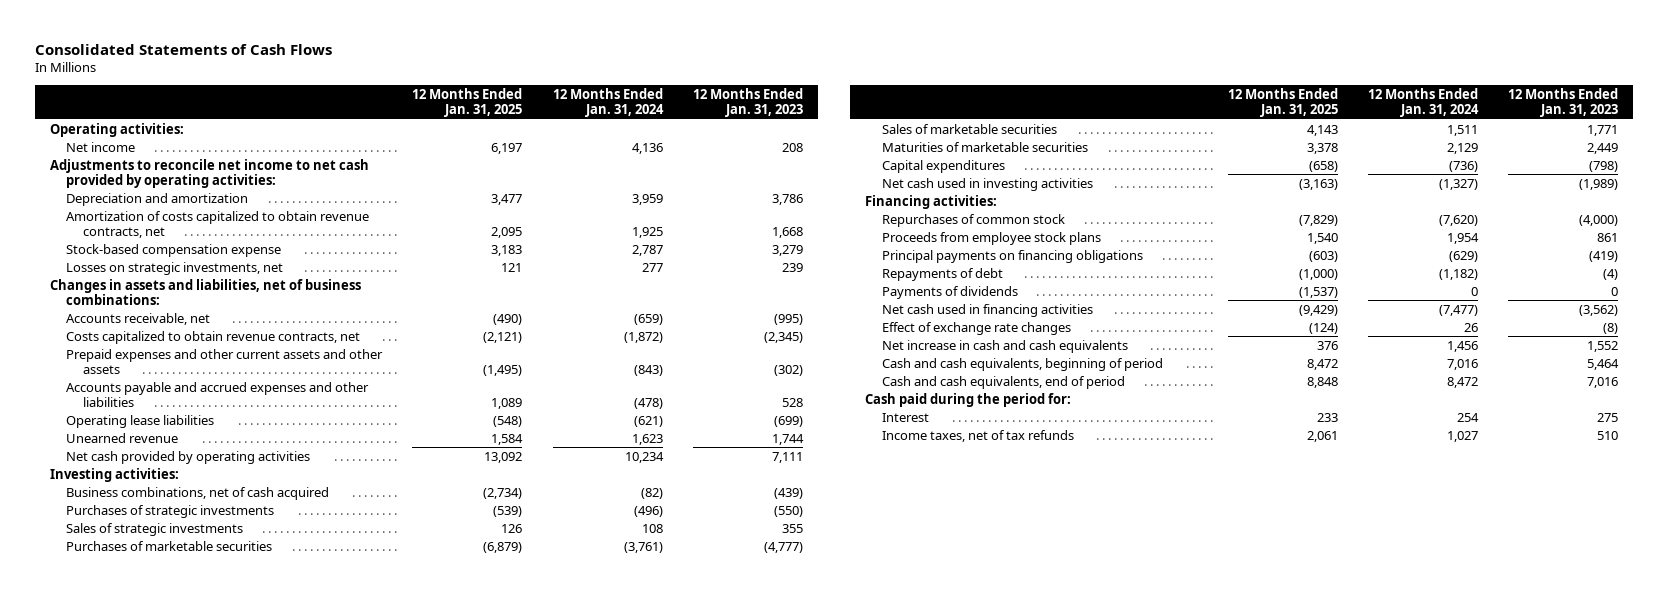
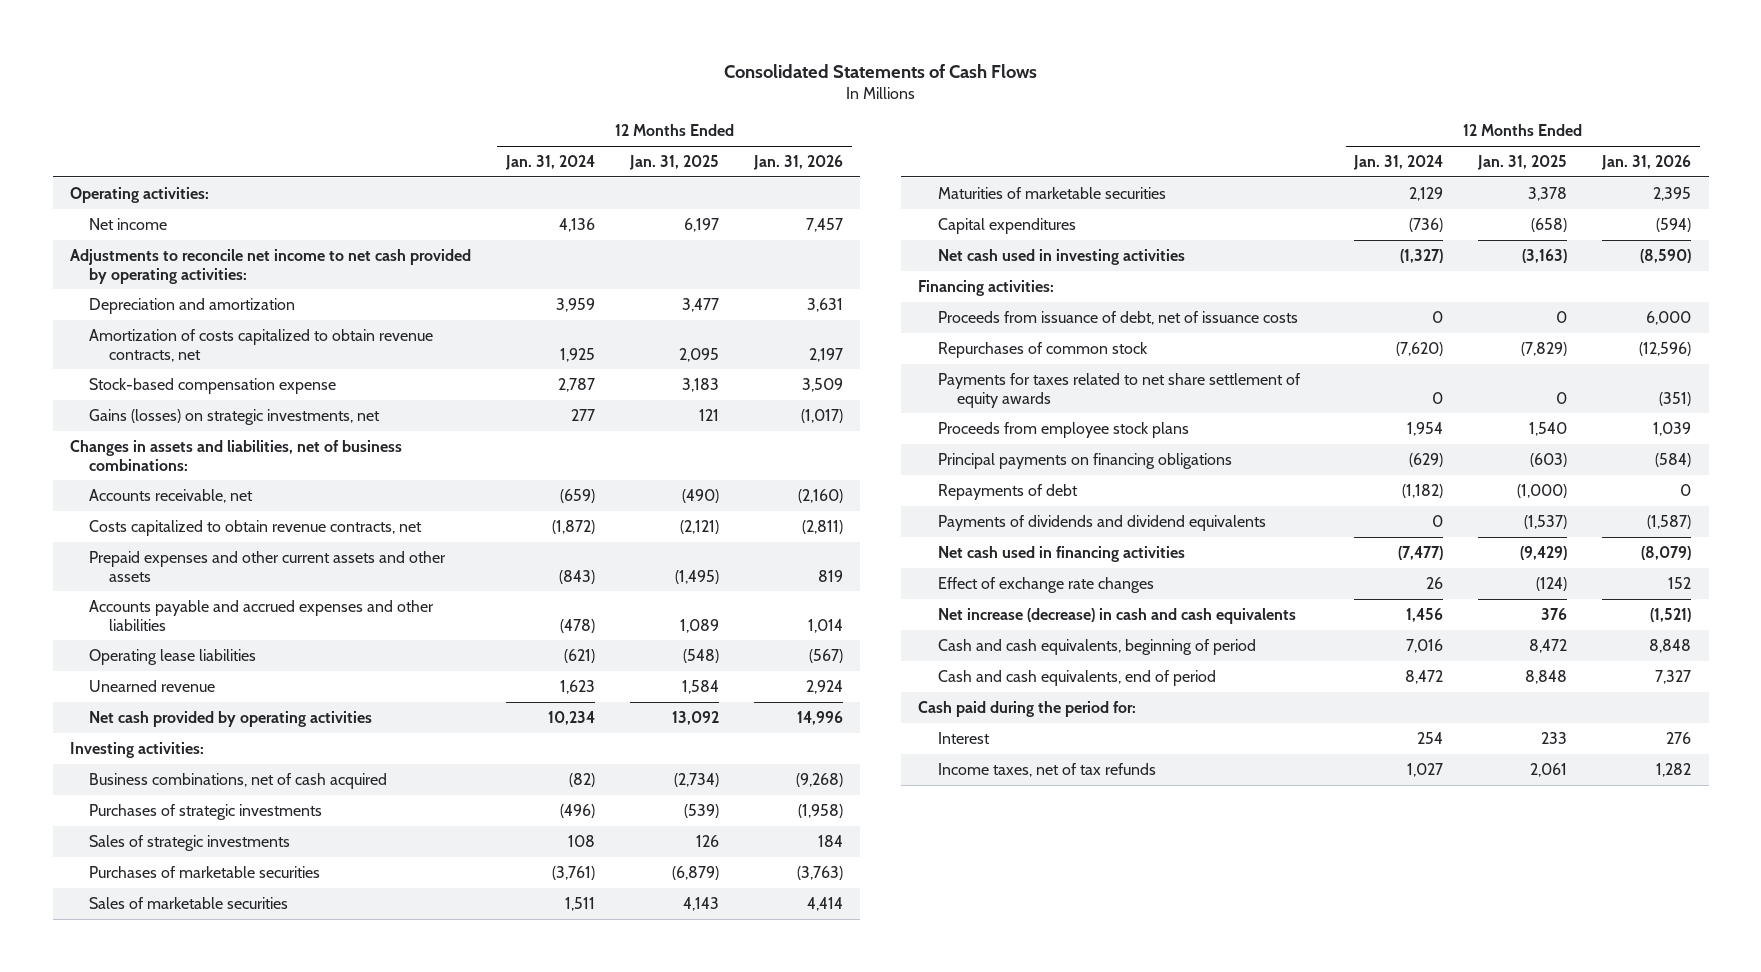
- | 12 Months Ended Jan. 31, 2025 | 12 Months Ended Jan. 31, 2024 | 12 Months Ended Jan. 31, 2023
+ | 12 Months Ended Jan. 31, 2024 | 12 Months Ended Jan. 31, 2025 | 12 Months Ended Jan. 31, 2026
- Losses on strategic investments, net | 121 | 277 | 239
+ Gains (losses) on strategic investments, net | 277 | 121 | (1,017)
+ Proceeds from issuance of debt, net of issuance costs | 0 | 0 | 6,000
+ Payments for taxes related to net share settlement of equity awards | 0 | 0 | (351)
- Payments of dividends | (1,537) | 0 | 0
+ Payments of dividends and dividend equivalents | 0 | (1,537) | (1,587)
- Net increase in cash and cash equivalents | 376 | 1,456 | 1,552
+ Net increase (decrease) in cash and cash equivalents | 1,456 | 376 | (1,521)

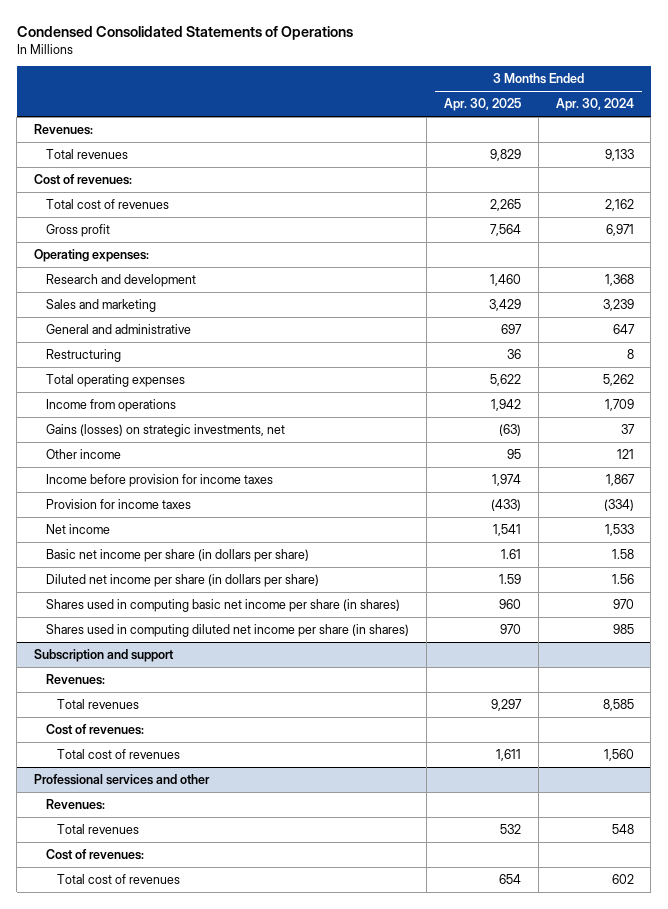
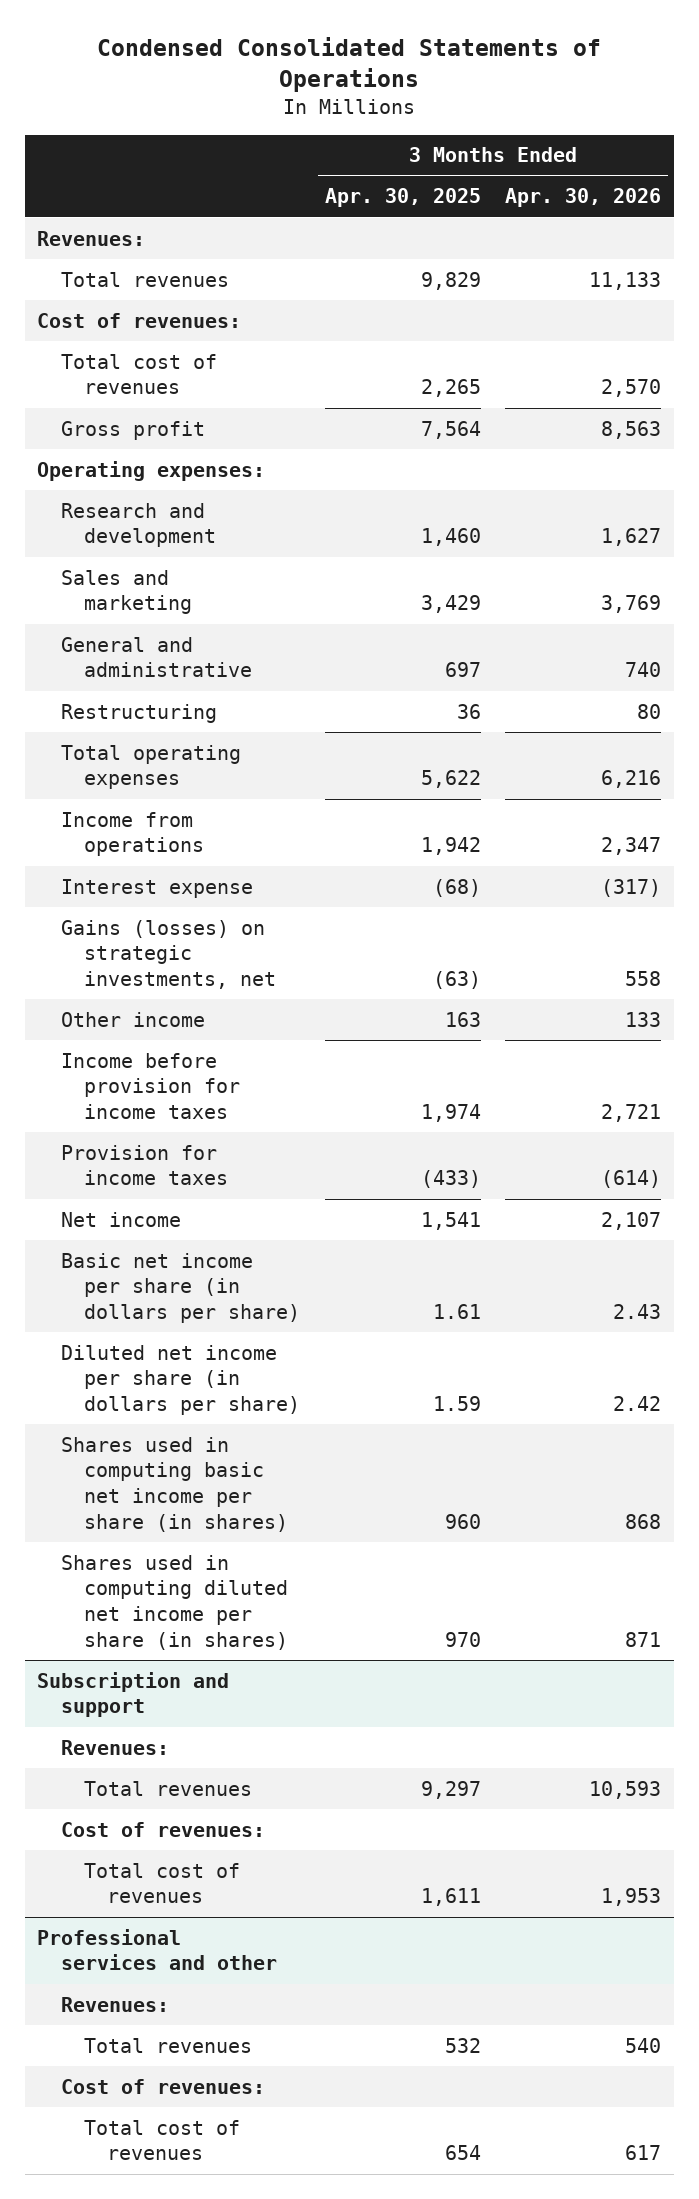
- | 3 Months Ended Apr. 30, 2025 | 3 Months Ended Apr. 30, 2024
+ | 3 Months Ended Apr. 30, 2025 | 3 Months Ended Apr. 30, 2026
+ Interest expense | (68) | (317)
- Other income | 95 | 121
+ Other income | 163 | 133

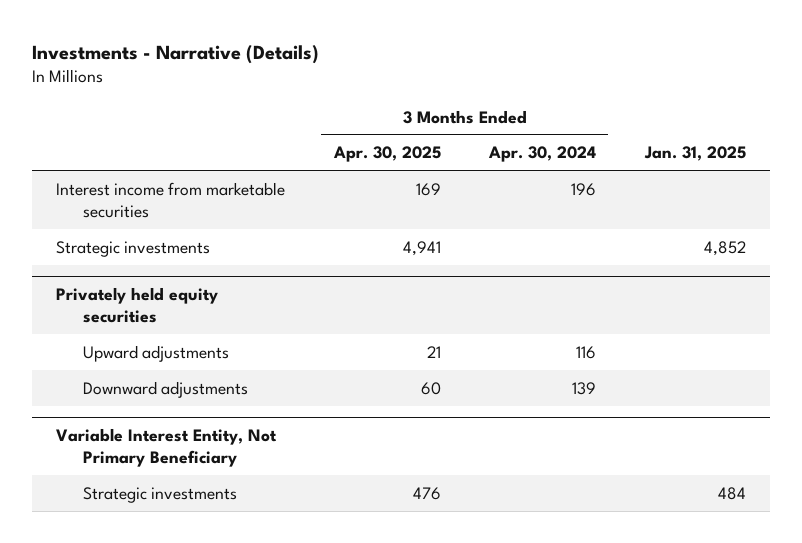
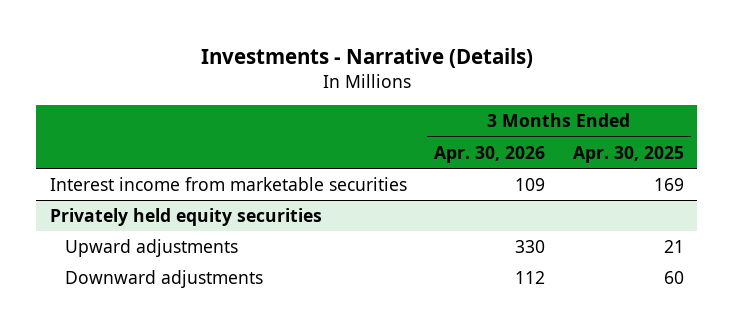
- | 3 Months Ended Apr. 30, 2025 | 3 Months Ended Apr. 30, 2024 | Jan. 31, 2025
+ | 3 Months Ended Apr. 30, 2026 | 3 Months Ended Apr. 30, 2025
- Strategic investments | 4,941 | | 4,852
- Variable Interest Entity, Not Primary Beneficiary
- Strategic investments | 476 | | 484

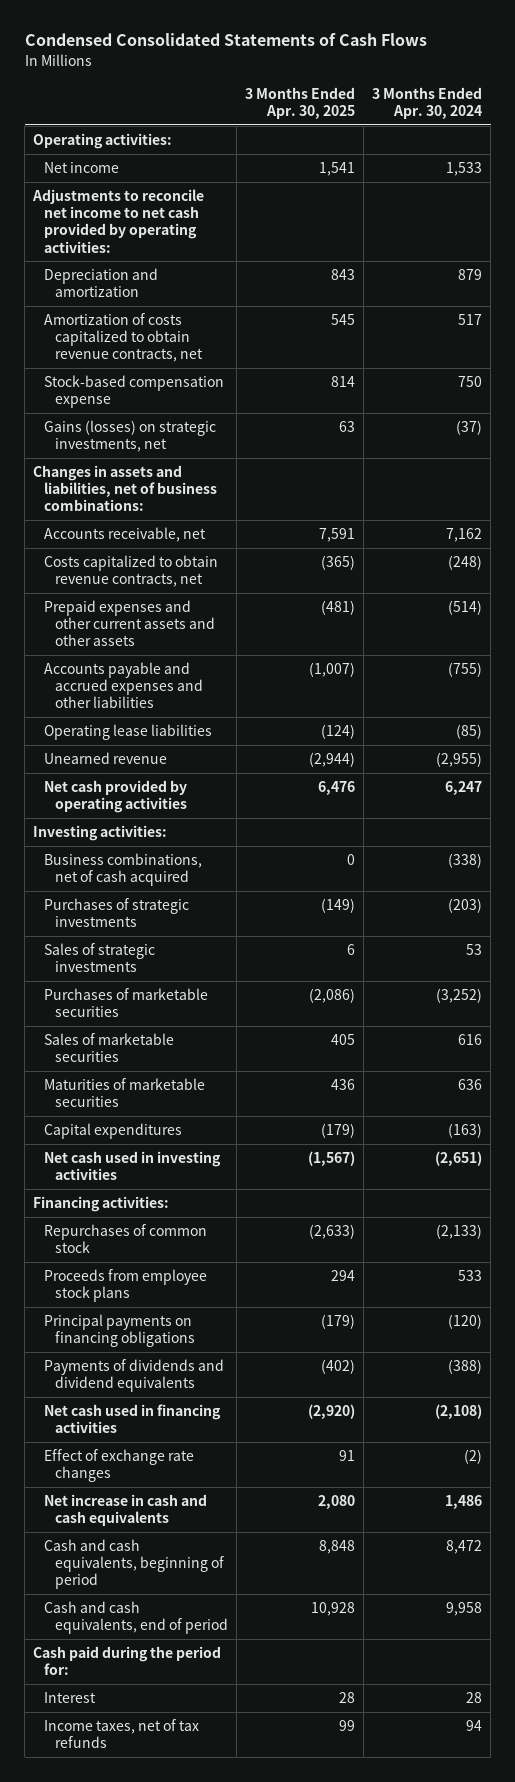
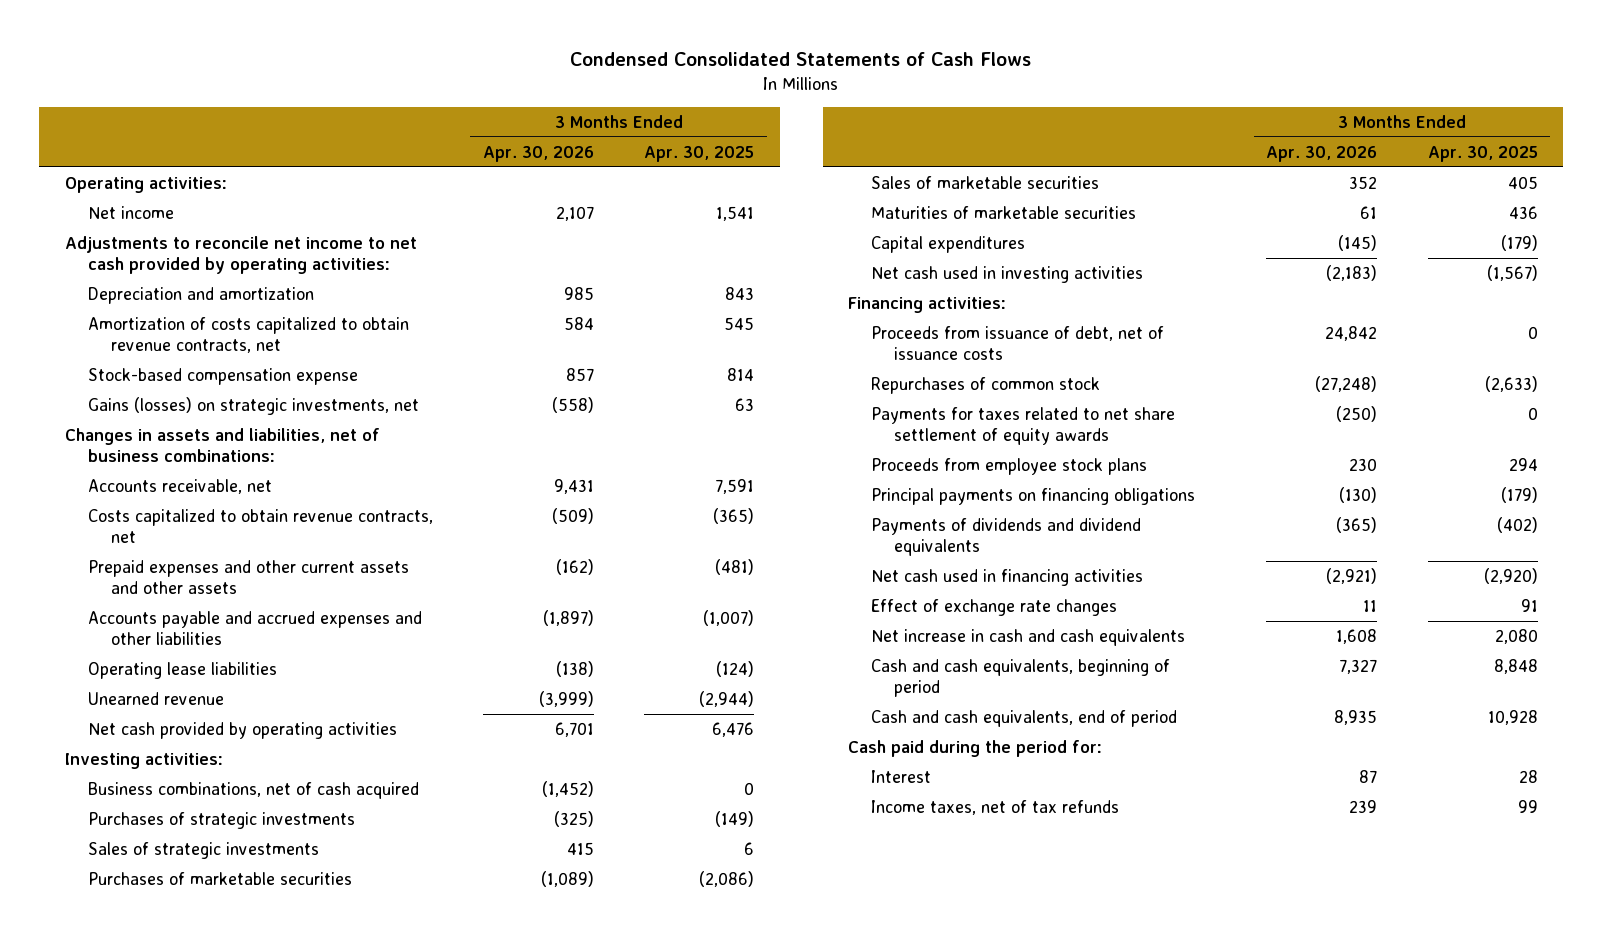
- | 3 Months Ended Apr. 30, 2025 | 3 Months Ended Apr. 30, 2024
+ | 3 Months Ended Apr. 30, 2026 | 3 Months Ended Apr. 30, 2025
+ Proceeds from issuance of debt, net of issuance costs | 24,842 | 0
+ Payments for taxes related to net share settlement of equity awards | (250) | 0

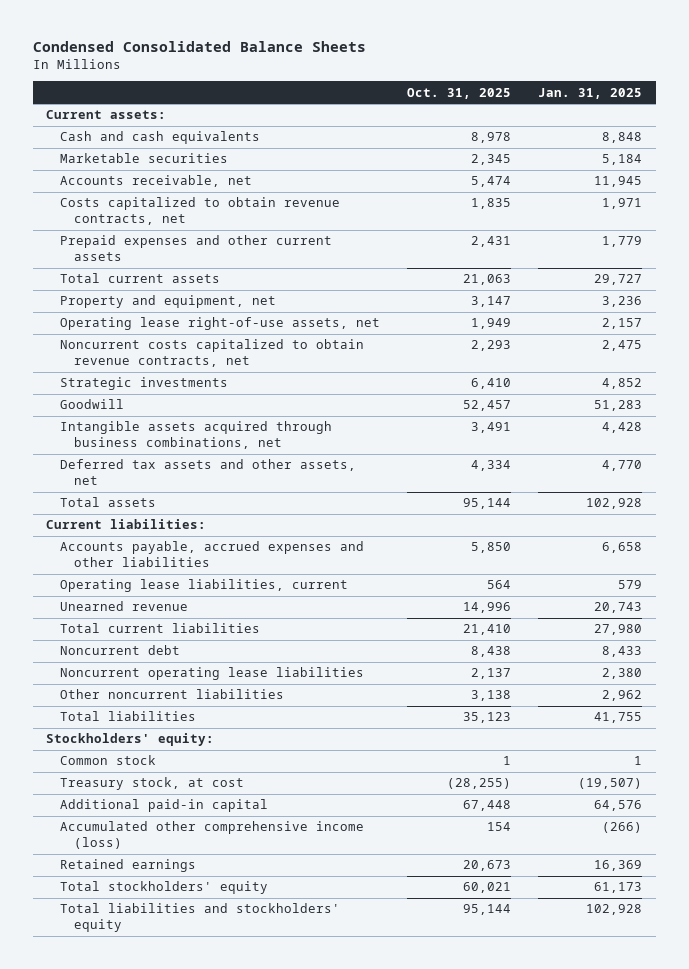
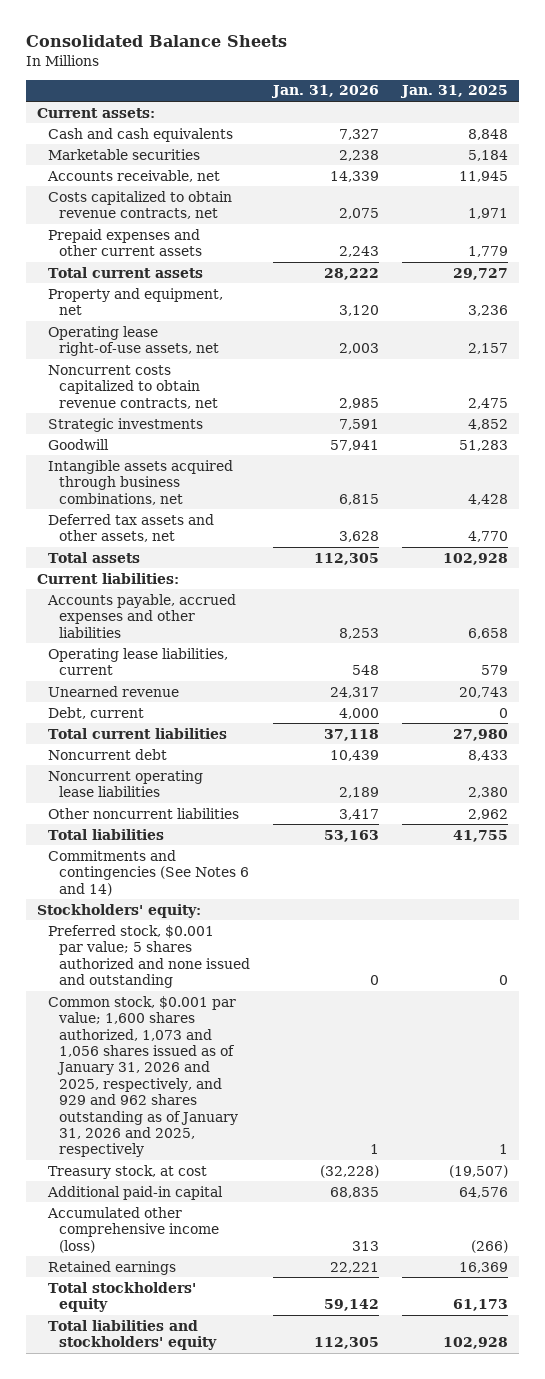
- Condensed Consolidated Balance Sheets
+ Consolidated Balance Sheets
- | Oct. 31, 2025 | Jan. 31, 2025
+ | Jan. 31, 2026 | Jan. 31, 2025
+ Debt, current | 4,000 | 0
+ Commitments and contingencies (See Notes 6 and 14)
- Common stock | 1 | 1
+ Preferred stock, $0.001 par value; 5 shares authorized and none issued and outstanding | 0 | 0
+ Common stock, $0.001 par value; 1,600 shares authorized, 1,073 and 1,056 shares issued as of January 31, 2026 and 2025, respectively, and 929 and 962 shares outstanding as of January 31, 2026 and 2025, respectively | 1 | 1

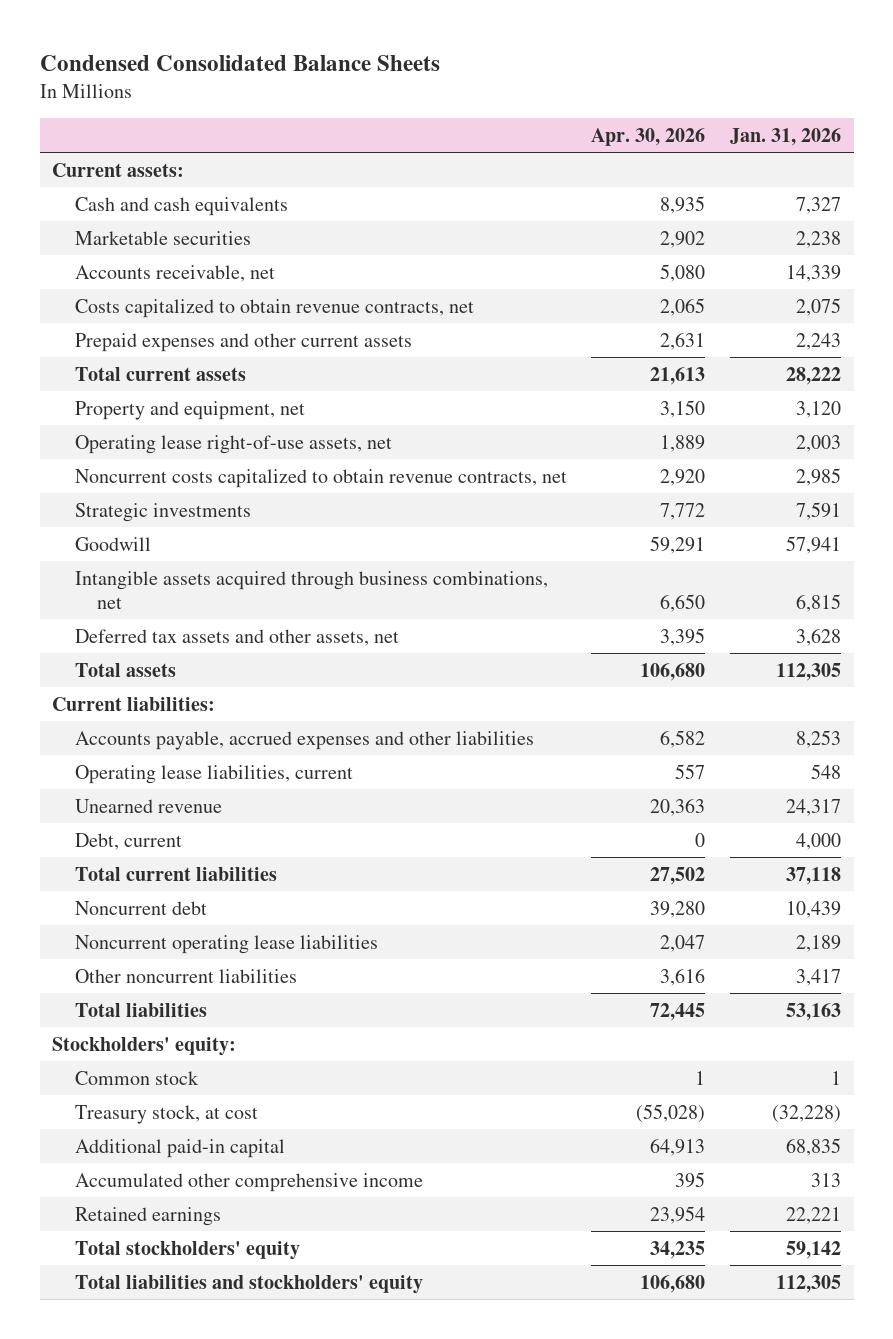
- Consolidated Balance Sheets
+ Condensed Consolidated Balance Sheets
- | Jan. 31, 2026 | Jan. 31, 2025
+ | Apr. 30, 2026 | Jan. 31, 2026
- Commitments and contingencies (See Notes 6 and 14)
- Preferred stock, $0.001 par value; 5 shares authorized and none issued and outstanding | 0 | 0
- Common stock, $0.001 par value; 1,600 shares authorized, 1,073 and 1,056 shares issued as of January 31, 2026 and 2025, respectively, and 929 and 962 shares outstanding as of January 31, 2026 and 2025, respectively | 1 | 1
+ Common stock | 1 | 1
- Accumulated other comprehensive income (loss) | 313 | (266)
+ Accumulated other comprehensive income | 395 | 313

